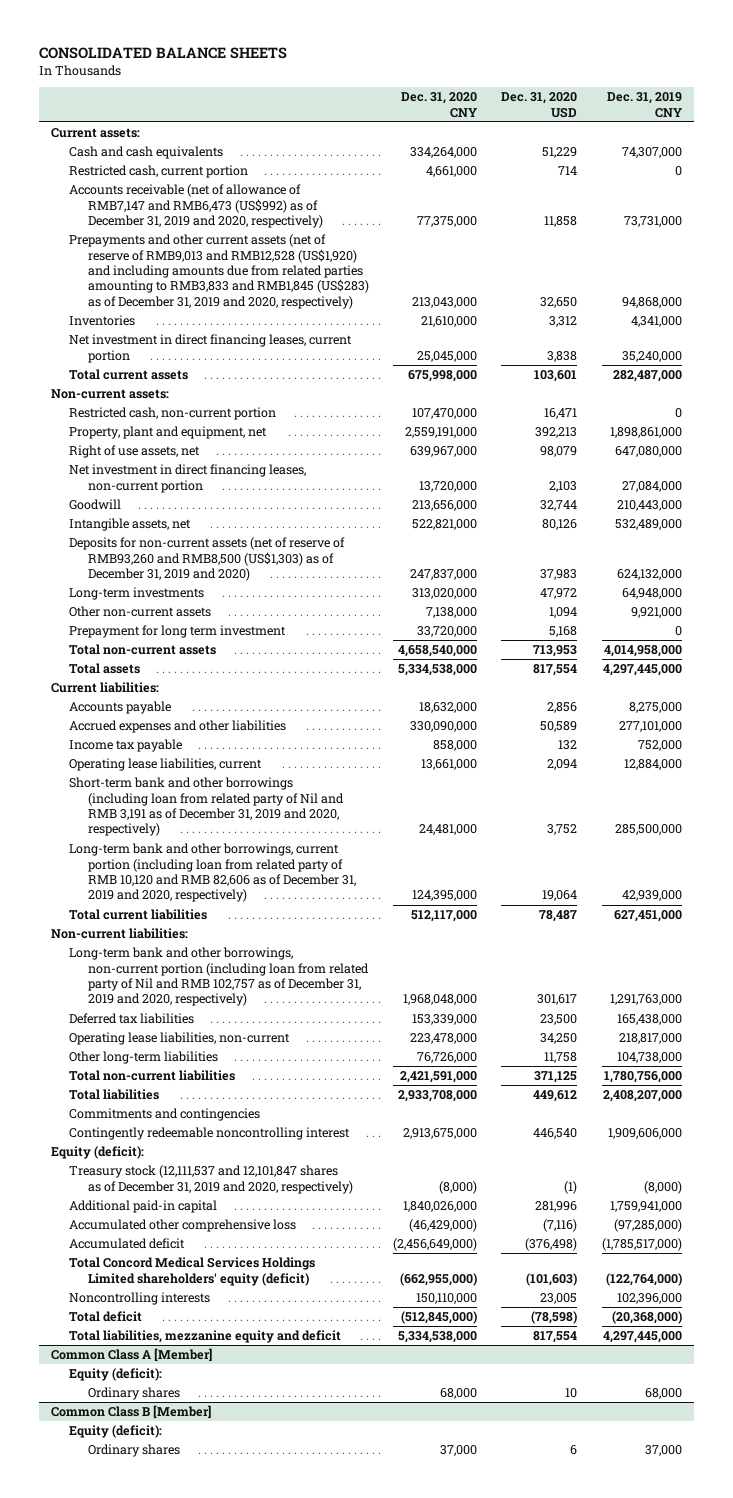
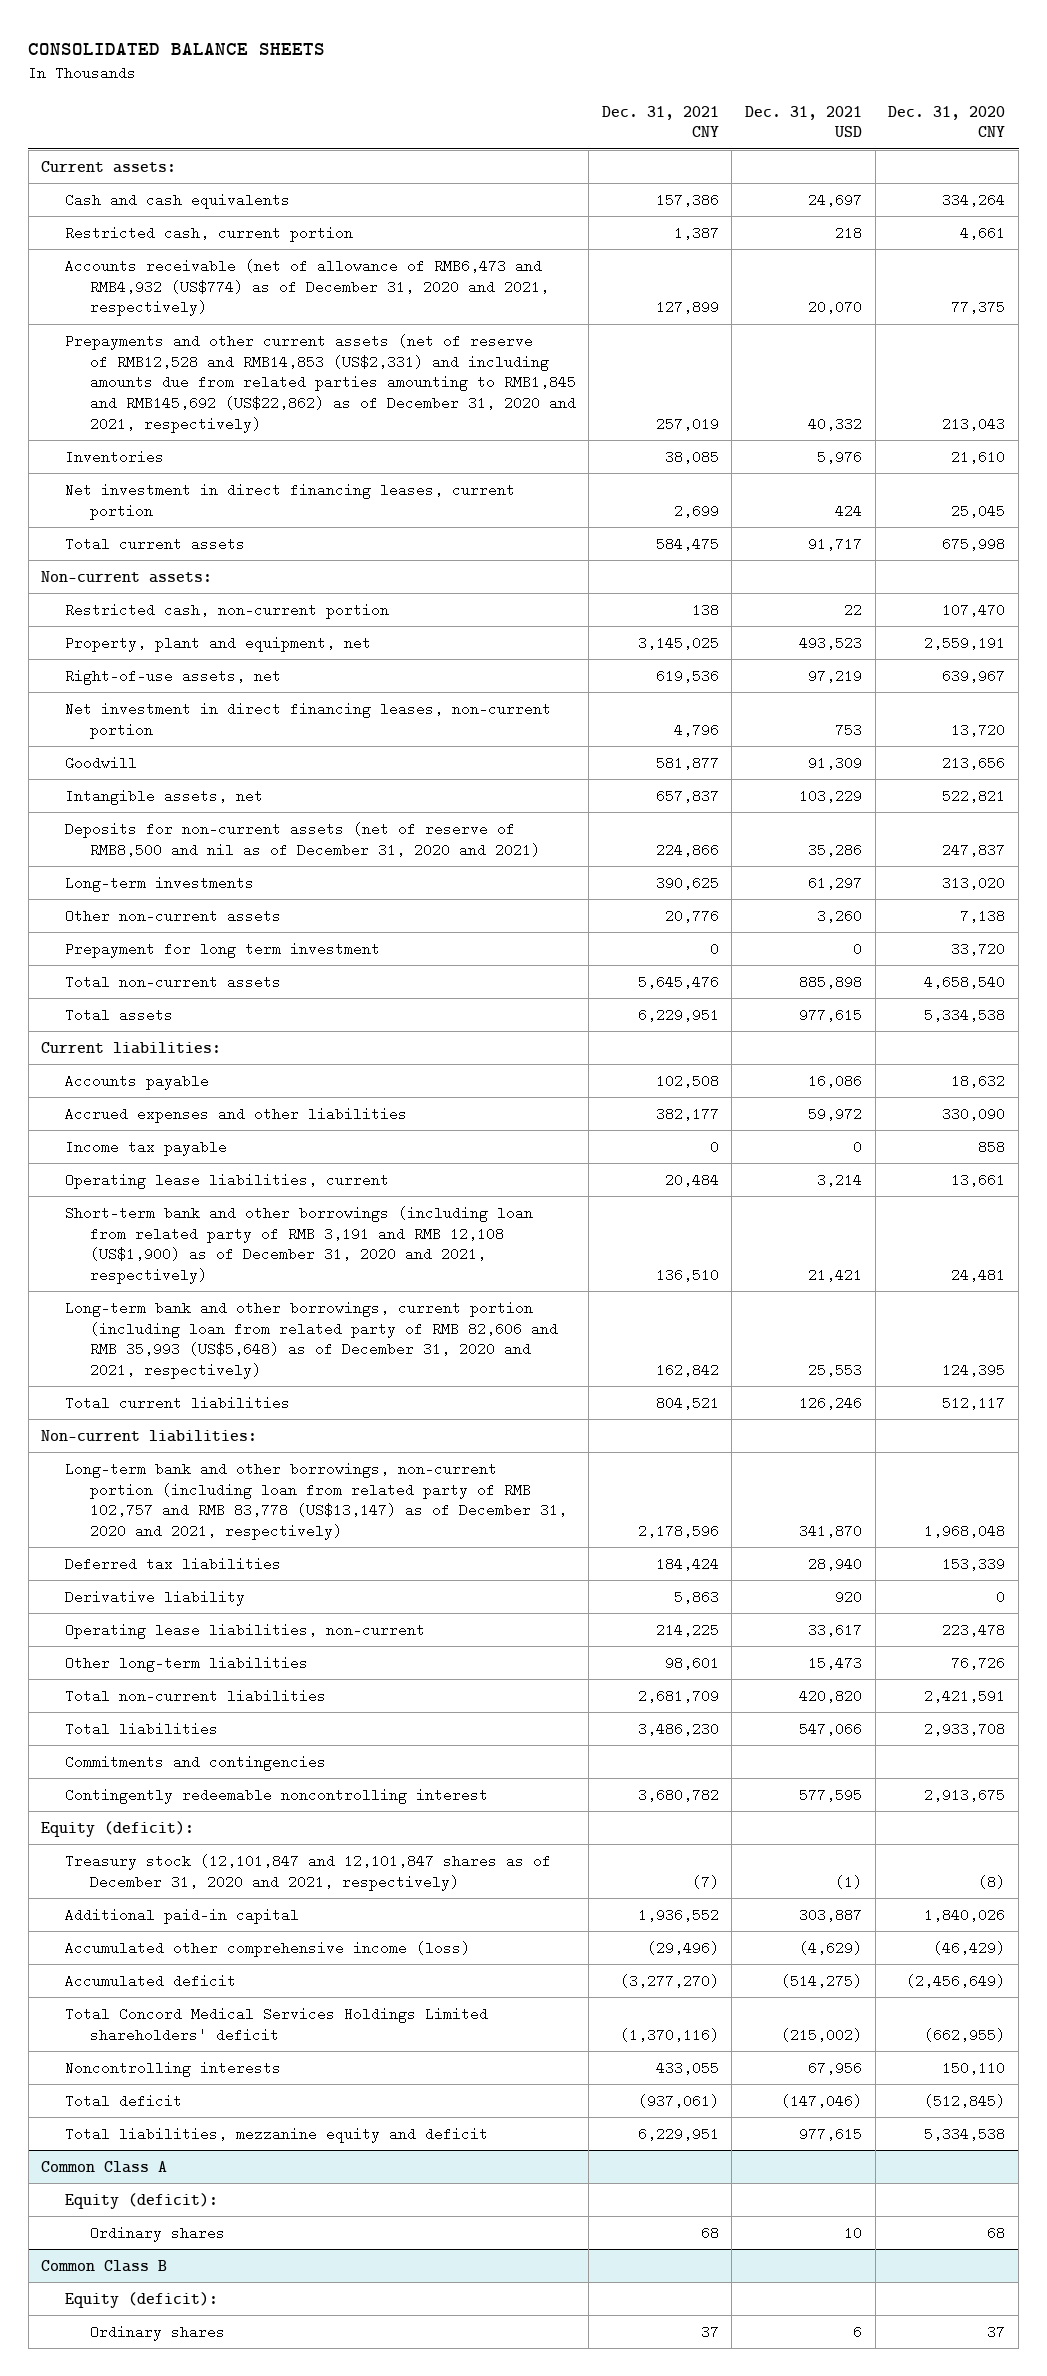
- | Dec. 31, 2020 CNY | Dec. 31, 2020 USD | Dec. 31, 2019 CNY
+ | Dec. 31, 2021 CNY | Dec. 31, 2021 USD | Dec. 31, 2020 CNY
- Cash and cash equivalents | 334,264,000 | 51,229 | 74,307,000
- Restricted cash, current portion | 4,661,000 | 714 | 0
- Accounts receivable (net of allowance of RMB7,147 and RMB6,473 (US$992) as of December 31, 2019 and 2020, respectively) | 77,375,000 | 11,858 | 73,731,000
- Prepayments and other current assets (net of reserve of RMB9,013 and RMB12,528 (US$1,920) and including amounts due from related parties amounting to RMB3,833 and RMB1,845 (US$283) as of December 31, 2019 and 2020, respectively) | 213,043,000 | 32,650 | 94,868,000
- Inventories | 21,610,000 | 3,312 | 4,341,000
- Net investment in direct financing leases, current portion | 25,045,000 | 3,838 | 35,240,000
- Total current assets | 675,998,000 | 103,601 | 282,487,000
+ Cash and cash equivalents | 157,386 | 24,697 | 334,264
+ Restricted cash, current portion | 1,387 | 218 | 4,661
+ Accounts receivable (net of allowance of RMB6,473 and RMB4,932 (US$774) as of December 31, 2020 and 2021, respectively) | 127,899 | 20,070 | 77,375
+ Prepayments and other current assets (net of reserve of RMB12,528 and RMB14,853 (US$2,331) and including amounts due from related parties amounting to RMB1,845 and RMB145,692 (US$22,862) as of December 31, 2020 and 2021, respectively) | 257,019 | 40,332 | 213,043
+ Inventories | 38,085 | 5,976 | 21,610
+ Net investment in direct financing leases, current portion | 2,699 | 424 | 25,045
+ Total current assets | 584,475 | 91,717 | 675,998
- Restricted cash, non-current portion | 107,470,000 | 16,471 | 0
- Property, plant and equipment, net | 2,559,191,000 | 392,213 | 1,898,861,000
- Right of use assets, net | 639,967,000 | 98,079 | 647,080,000
- Net investment in direct financing leases, non-current portion | 13,720,000 | 2,103 | 27,084,000
- Goodwill | 213,656,000 | 32,744 | 210,443,000
- Intangible assets, net | 522,821,000 | 80,126 | 532,489,000
- Deposits for non-current assets (net of reserve of RMB93,260 and RMB8,500 (US$1,303) as of December 31, 2019 and 2020) | 247,837,000 | 37,983 | 624,132,000
- Long-term investments | 313,020,000 | 47,972 | 64,948,000
- Other non-current assets | 7,138,000 | 1,094 | 9,921,000
- Prepayment for long term investment | 33,720,000 | 5,168 | 0
- Total non-current assets | 4,658,540,000 | 713,953 | 4,014,958,000
- Total assets | 5,334,538,000 | 817,554 | 4,297,445,000
+ Restricted cash, non-current portion | 138 | 22 | 107,470
+ Property, plant and equipment, net | 3,145,025 | 493,523 | 2,559,191
+ Right-of-use assets, net | 619,536 | 97,219 | 639,967
+ Net investment in direct financing leases, non-current portion | 4,796 | 753 | 13,720
+ Goodwill | 581,877 | 91,309 | 213,656
+ Intangible assets, net | 657,837 | 103,229 | 522,821
+ Deposits for non-current assets (net of reserve of RMB8,500 and nil as of December 31, 2020 and 2021) | 224,866 | 35,286 | 247,837
+ Long-term investments | 390,625 | 61,297 | 313,020
+ Other non-current assets | 20,776 | 3,260 | 7,138
+ Prepayment for long term investment | 0 | 0 | 33,720
+ Total non-current assets | 5,645,476 | 885,898 | 4,658,540
+ Total assets | 6,229,951 | 977,615 | 5,334,538
- Accounts payable | 18,632,000 | 2,856 | 8,275,000
- Accrued expenses and other liabilities | 330,090,000 | 50,589 | 277,101,000
- Income tax payable | 858,000 | 132 | 752,000
- Operating lease liabilities, current | 13,661,000 | 2,094 | 12,884,000
- Short-term bank and other borrowings (including loan from related party of Nil and RMB 3,191 as of December 31, 2019 and 2020, respectively) | 24,481,000 | 3,752 | 285,500,000
- Long-term bank and other borrowings, current portion (including loan from related party of RMB 10,120 and RMB 82,606 as of December 31, 2019 and 2020, respectively) | 124,395,000 | 19,064 | 42,939,000
- Total current liabilities | 512,117,000 | 78,487 | 627,451,000
+ Accounts payable | 102,508 | 16,086 | 18,632
+ Accrued expenses and other liabilities | 382,177 | 59,972 | 330,090
+ Income tax payable | 0 | 0 | 858
+ Operating lease liabilities, current | 20,484 | 3,214 | 13,661
+ Short-term bank and other borrowings (including loan from related party of RMB 3,191 and RMB 12,108 (US$1,900) as of December 31, 2020 and 2021, respectively) | 136,510 | 21,421 | 24,481
+ Long-term bank and other borrowings, current portion (including loan from related party of RMB 82,606 and RMB 35,993 (US$5,648) as of December 31, 2020 and 2021, respectively) | 162,842 | 25,553 | 124,395
+ Total current liabilities | 804,521 | 126,246 | 512,117
- Long-term bank and other borrowings, non-current portion (including loan from related party of Nil and RMB 102,757 as of December 31, 2019 and 2020, respectively) | 1,968,048,000 | 301,617 | 1,291,763,000
- Deferred tax liabilities | 153,339,000 | 23,500 | 165,438,000
- Operating lease liabilities, non-current | 223,478,000 | 34,250 | 218,817,000
- Other long-term liabilities | 76,726,000 | 11,758 | 104,738,000
- Total non-current liabilities | 2,421,591,000 | 371,125 | 1,780,756,000
- Total liabilities | 2,933,708,000 | 449,612 | 2,408,207,000
+ Long-term bank and other borrowings, non-current portion (including loan from related party of RMB 102,757 and RMB 83,778 (US$13,147) as of December 31, 2020 and 2021, respectively) | 2,178,596 | 341,870 | 1,968,048
+ Deferred tax liabilities | 184,424 | 28,940 | 153,339
+ Derivative liability | 5,863 | 920 | 0
+ Operating lease liabilities, non-current | 214,225 | 33,617 | 223,478
+ Other long-term liabilities | 98,601 | 15,473 | 76,726
+ Total non-current liabilities | 2,681,709 | 420,820 | 2,421,591
+ Total liabilities | 3,486,230 | 547,066 | 2,933,708
- Contingently redeemable noncontrolling interest | 2,913,675,000 | 446,540 | 1,909,606,000
+ Contingently redeemable noncontrolling interest | 3,680,782 | 577,595 | 2,913,675
- Treasury stock (12,111,537 and 12,101,847 shares as of December 31, 2019 and 2020, respectively) | (8,000) | (1) | (8,000)
- Additional paid-in capital | 1,840,026,000 | 281,996 | 1,759,941,000
- Accumulated other comprehensive loss | (46,429,000) | (7,116) | (97,285,000)
- Accumulated deficit | (2,456,649,000) | (376,498) | (1,785,517,000)
- Total Concord Medical Services Holdings Limited shareholders' equity (deficit) | (662,955,000) | (101,603) | (122,764,000)
- Noncontrolling interests | 150,110,000 | 23,005 | 102,396,000
- Total deficit | (512,845,000) | (78,598) | (20,368,000)
- Total liabilities, mezzanine equity and deficit | 5,334,538,000 | 817,554 | 4,297,445,000
- Common Class A [Member]
+ Treasury stock (12,101,847 and 12,101,847 shares as of December 31, 2020 and 2021, respectively) | (7) | (1) | (8)
+ Additional paid-in capital | 1,936,552 | 303,887 | 1,840,026
+ Accumulated other comprehensive income (loss) | (29,496) | (4,629) | (46,429)
+ Accumulated deficit | (3,277,270) | (514,275) | (2,456,649)
+ Total Concord Medical Services Holdings Limited shareholders' deficit | (1,370,116) | (215,002) | (662,955)
+ Noncontrolling interests | 433,055 | 67,956 | 150,110
+ Total deficit | (937,061) | (147,046) | (512,845)
+ Total liabilities, mezzanine equity and deficit | 6,229,951 | 977,615 | 5,334,538
+ Common Class A
- Ordinary shares | 68,000 | 10 | 68,000
- Common Class B [Member]
+ Ordinary shares | 68 | 10 | 68
+ Common Class B
- Ordinary shares | 37,000 | 6 | 37,000
+ Ordinary shares | 37 | 6 | 37

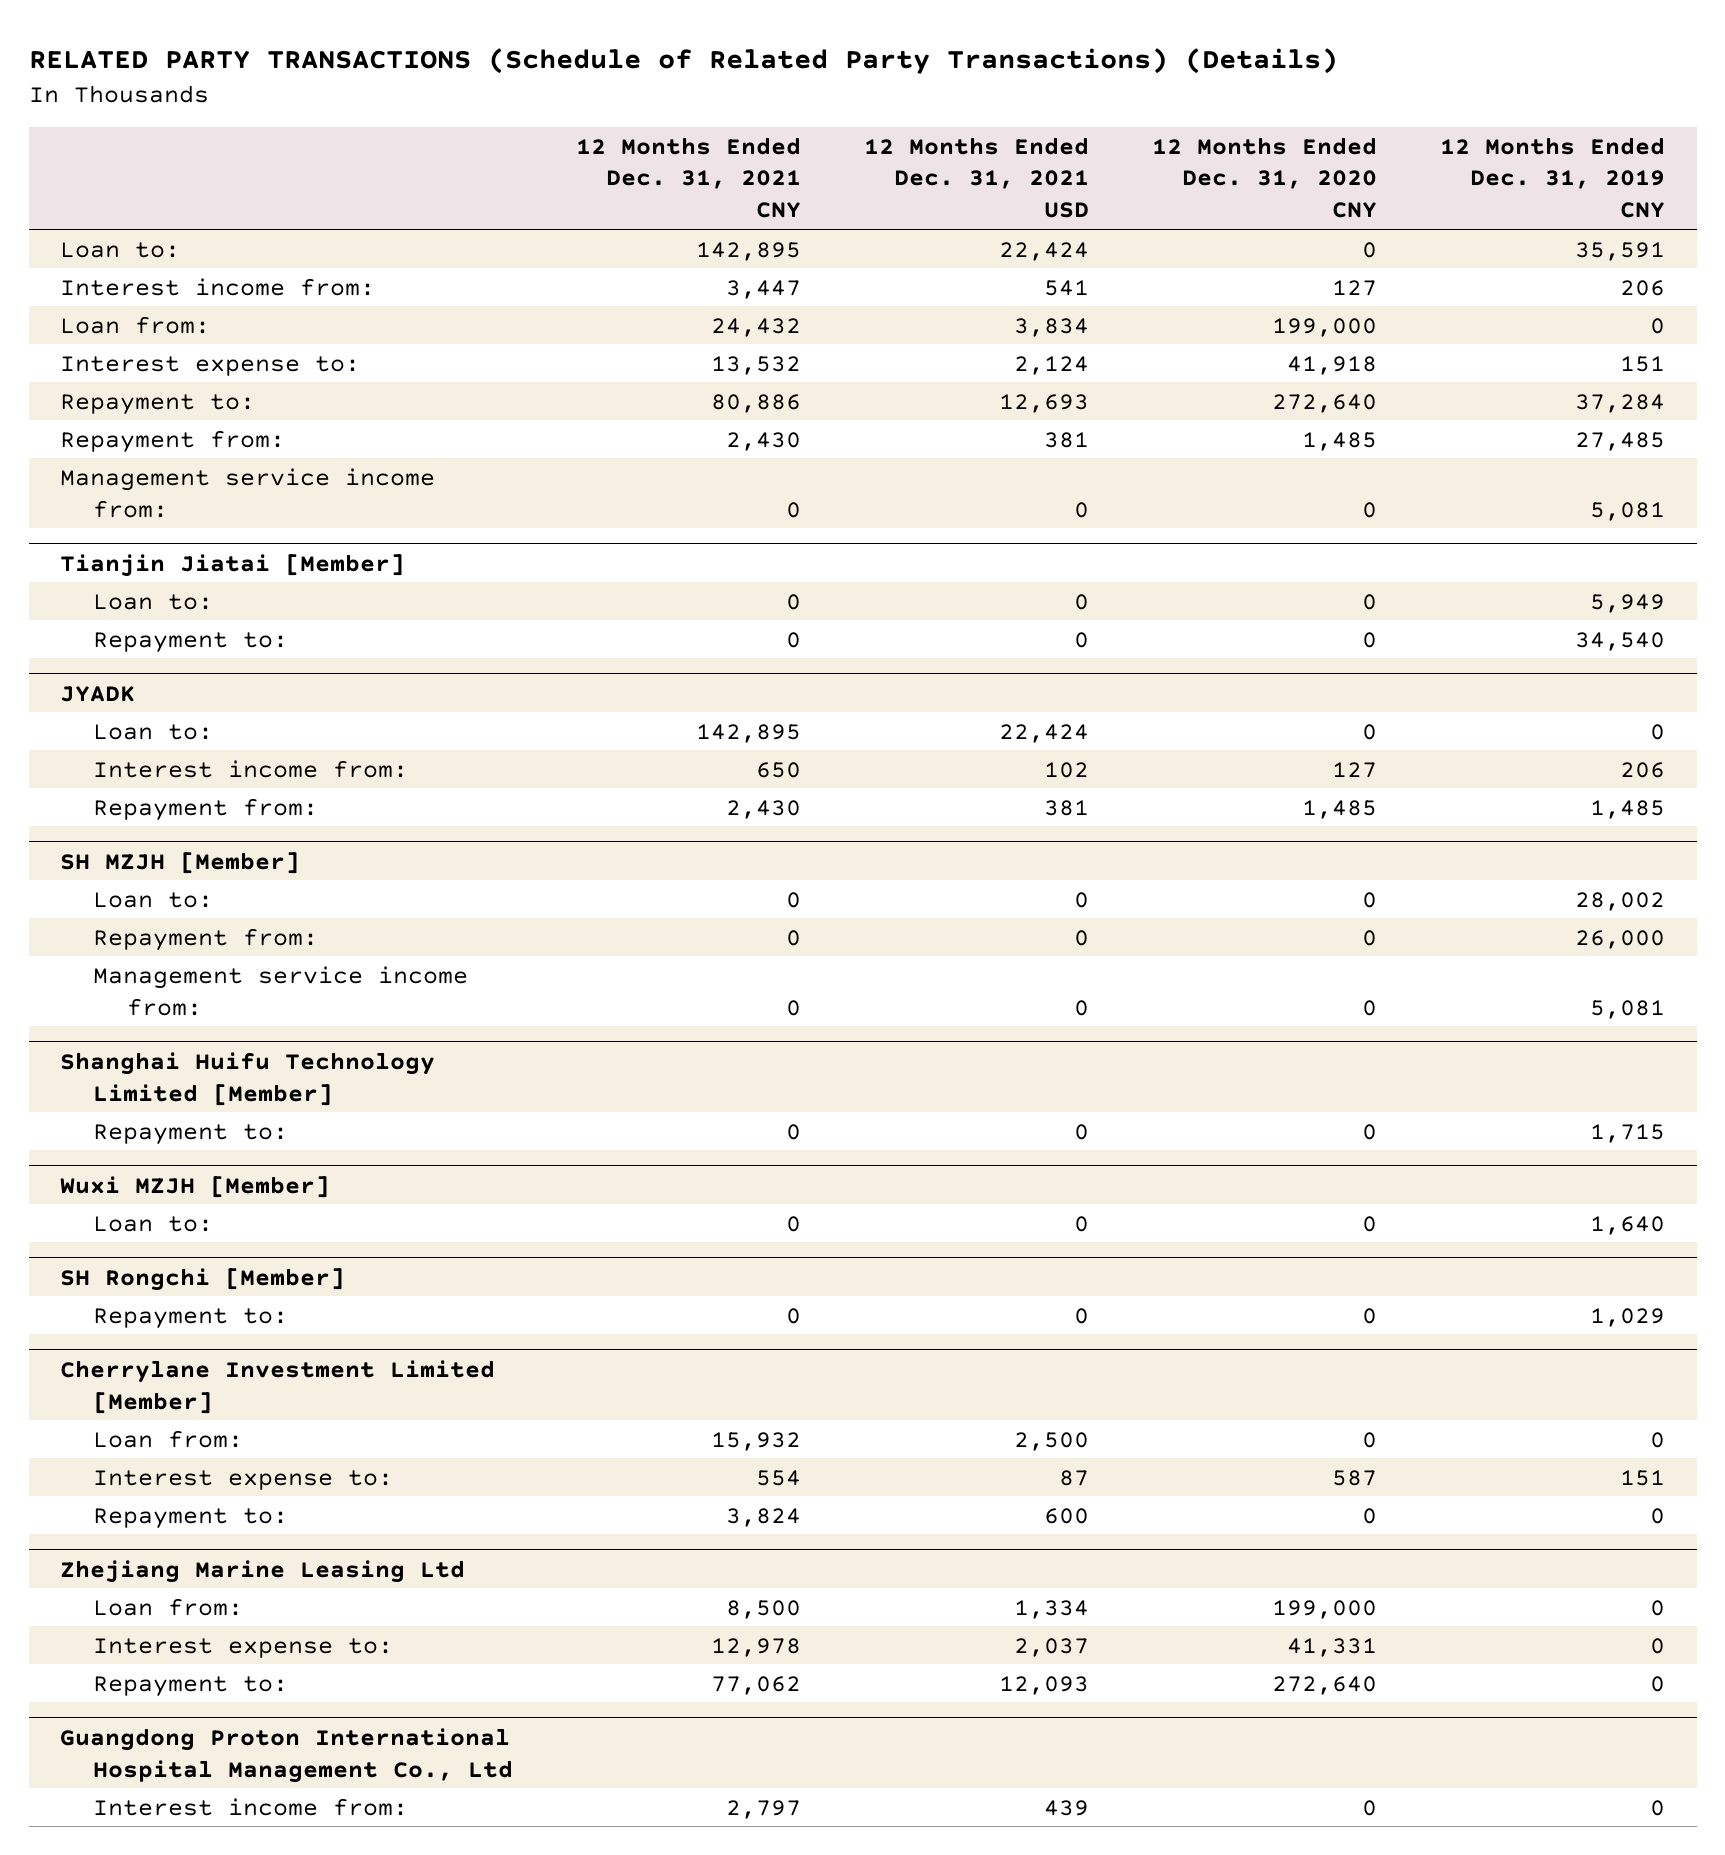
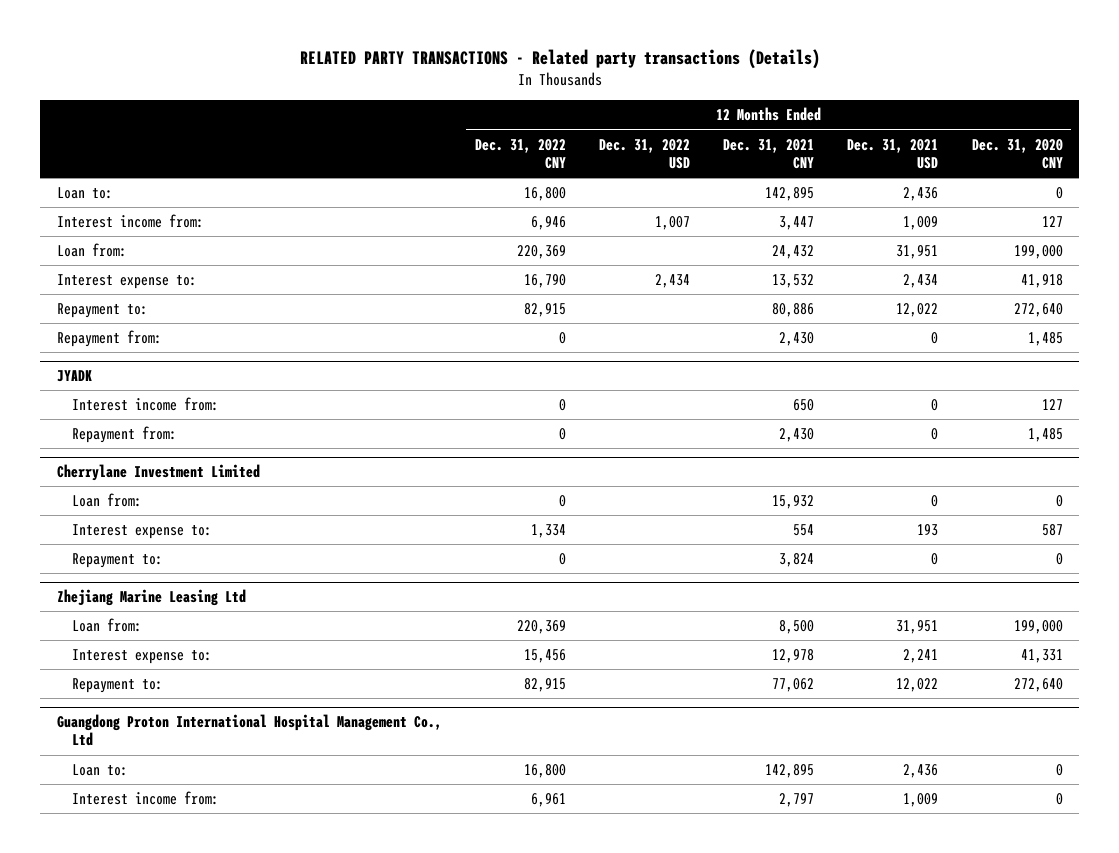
- RELATED PARTY TRANSACTIONS (Schedule of Related Party Transactions) (Details)
+ RELATED PARTY TRANSACTIONS - Related party transactions (Details)
- | 12 Months Ended Dec. 31, 2021 CNY | 12 Months Ended Dec. 31, 2021 USD | 12 Months Ended Dec. 31, 2020 CNY | 12 Months Ended Dec. 31, 2019 CNY
+ | 12 Months Ended Dec. 31, 2022 CNY | 12 Months Ended Dec. 31, 2022 USD | 12 Months Ended Dec. 31, 2021 CNY | 12 Months Ended Dec. 31, 2021 USD | 12 Months Ended Dec. 31, 2020 CNY
- Loan to: | 142,895 | 22,424 | 0 | 35,591
- Interest income from: | 3,447 | 541 | 127 | 206
- Loan from: | 24,432 | 3,834 | 199,000 | 0
- Interest expense to: | 13,532 | 2,124 | 41,918 | 151
- Repayment to: | 80,886 | 12,693 | 272,640 | 37,284
- Repayment from: | 2,430 | 381 | 1,485 | 27,485
- Management service income from: | 0 | 0 | 0 | 5,081
- Tianjin Jiatai [Member]
- Loan to: | 0 | 0 | 0 | 5,949
- Repayment to: | 0 | 0 | 0 | 34,540
+ Loan to: | 16,800 | | 142,895 | 2,436 | 0
+ Interest income from: | 6,946 | 1,007 | 3,447 | 1,009 | 127
+ Loan from: | 220,369 | | 24,432 | 31,951 | 199,000
+ Interest expense to: | 16,790 | 2,434 | 13,532 | 2,434 | 41,918
+ Repayment to: | 82,915 | | 80,886 | 12,022 | 272,640
+ Repayment from: | 0 | | 2,430 | 0 | 1,485
@ JYADK
- Loan to: | 142,895 | 22,424 | 0 | 0
- Interest income from: | 650 | 102 | 127 | 206
- Repayment from: | 2,430 | 381 | 1,485 | 1,485
- SH MZJH [Member]
- Loan to: | 0 | 0 | 0 | 28,002
- Repayment from: | 0 | 0 | 0 | 26,000
- Management service income from: | 0 | 0 | 0 | 5,081
- Shanghai Huifu Technology Limited [Member]
- Repayment to: | 0 | 0 | 0 | 1,715
- Wuxi MZJH [Member]
- Loan to: | 0 | 0 | 0 | 1,640
- SH Rongchi [Member]
- Repayment to: | 0 | 0 | 0 | 1,029
- Cherrylane Investment Limited [Member]
- Loan from: | 15,932 | 2,500 | 0 | 0
- Interest expense to: | 554 | 87 | 587 | 151
- Repayment to: | 3,824 | 600 | 0 | 0
@ JYADK
+ Interest income from: | 0 | | 650 | 0 | 127
+ Repayment from: | 0 | | 2,430 | 0 | 1,485
+ Cherrylane Investment Limited
+ Loan from: | 0 | | 15,932 | 0 | 0
+ Interest expense to: | 1,334 | | 554 | 193 | 587
+ Repayment to: | 0 | | 3,824 | 0 | 0
@ Zhejiang Marine Leasing Ltd
- Loan from: | 8,500 | 1,334 | 199,000 | 0
- Interest expense to: | 12,978 | 2,037 | 41,331 | 0
- Repayment to: | 77,062 | 12,093 | 272,640 | 0
+ Loan from: | 220,369 | | 8,500 | 31,951 | 199,000
+ Interest expense to: | 15,456 | | 12,978 | 2,241 | 41,331
+ Repayment to: | 82,915 | | 77,062 | 12,022 | 272,640
@ Guangdong Proton International Hospital Management Co., Ltd
- Interest income from: | 2,797 | 439 | 0 | 0
+ Loan to: | 16,800 | | 142,895 | 2,436 | 0
+ Interest income from: | 6,961 | | 2,797 | 1,009 | 0

